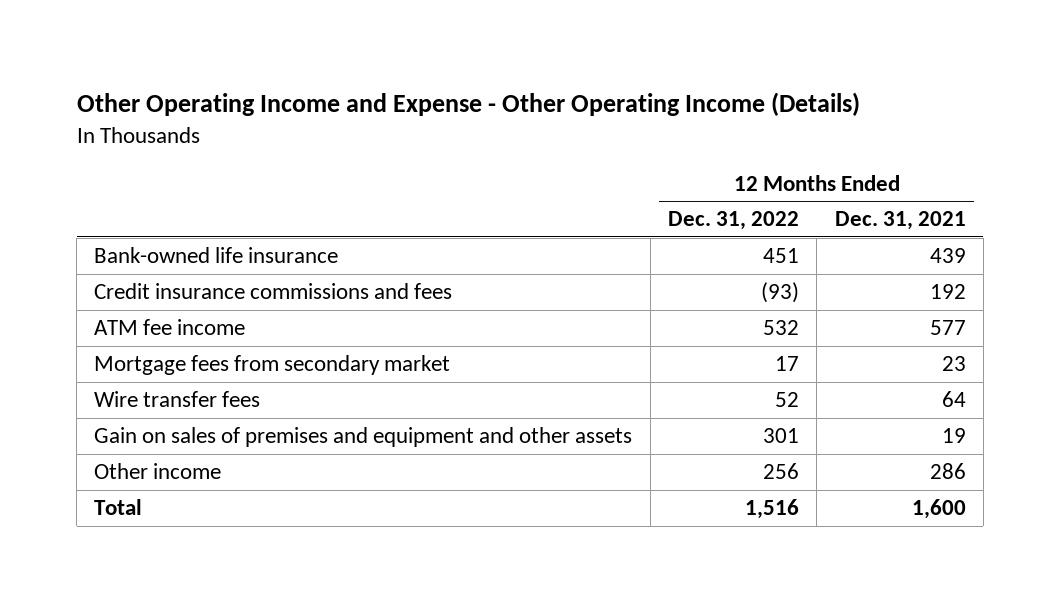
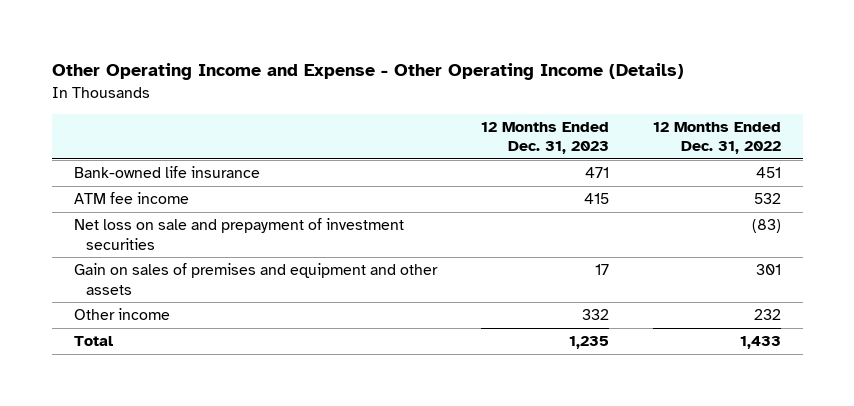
- | 12 Months Ended Dec. 31, 2022 | 12 Months Ended Dec. 31, 2021
+ | 12 Months Ended Dec. 31, 2023 | 12 Months Ended Dec. 31, 2022
- Credit insurance commissions and fees | (93) | 192
- Mortgage fees from secondary market | 17 | 23
- Wire transfer fees | 52 | 64
+ Net loss on sale and prepayment of investment securities | | (83)
- Other income | 256 | 286
- Total | 1,516 | 1,600
+ Other income | 332 | 232
+ Total | 1,235 | 1,433

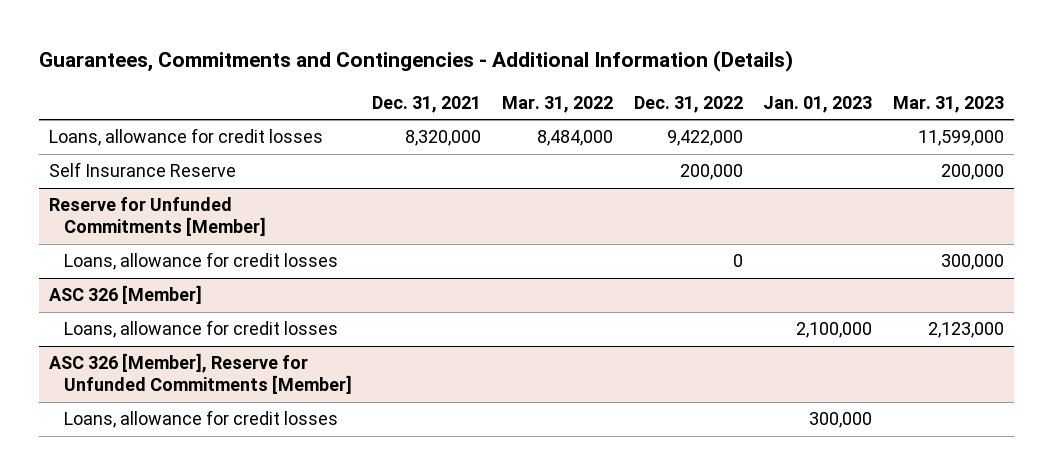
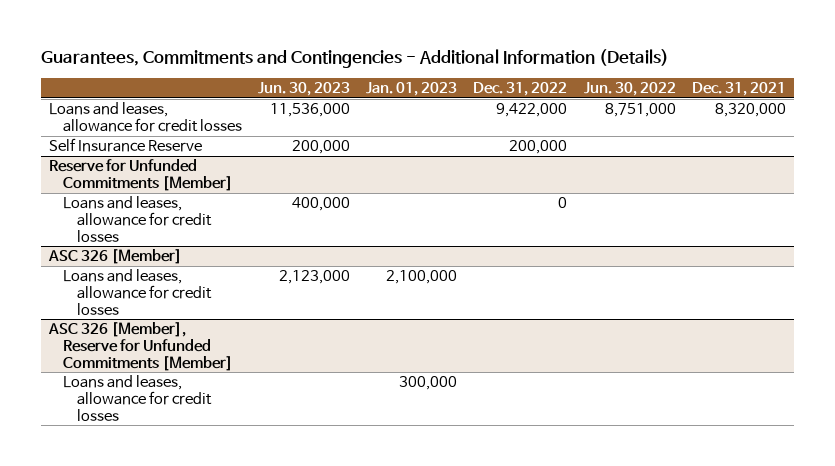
- | Dec. 31, 2021 | Mar. 31, 2022 | Dec. 31, 2022 | Jan. 01, 2023 | Mar. 31, 2023
+ | Jun. 30, 2023 | Jan. 01, 2023 | Dec. 31, 2022 | Jun. 30, 2022 | Dec. 31, 2021
- Loans, allowance for credit losses | 8,320,000 | 8,484,000 | 9,422,000 | | 11,599,000
+ Loans and leases, allowance for credit losses | 11,536,000 | | 9,422,000 | 8,751,000 | 8,320,000
@ Reserve for Unfunded Commitments [Member]
- Loans, allowance for credit losses | | | 0 | | 300,000
+ Loans and leases, allowance for credit losses | 400,000 | | 0 | |
@ ASC 326 [Member]
- Loans, allowance for credit losses | | | | 2,100,000 | 2,123,000
+ Loans and leases, allowance for credit losses | 2,123,000 | 2,100,000 | | |
@ ASC 326 [Member], Reserve for Unfunded Commitments [Member]
- Loans, allowance for credit losses | | | | 300,000 |
+ Loans and leases, allowance for credit losses | | 300,000 | | |

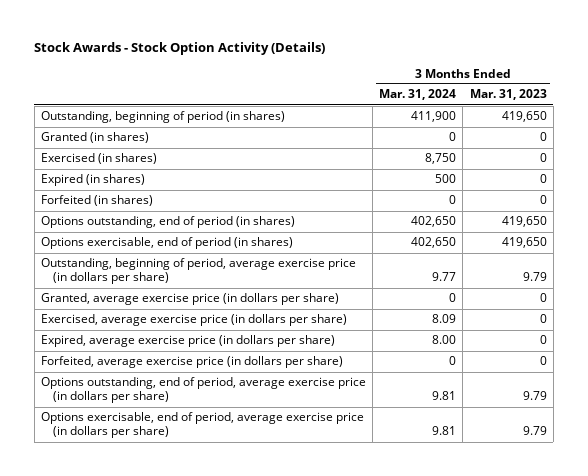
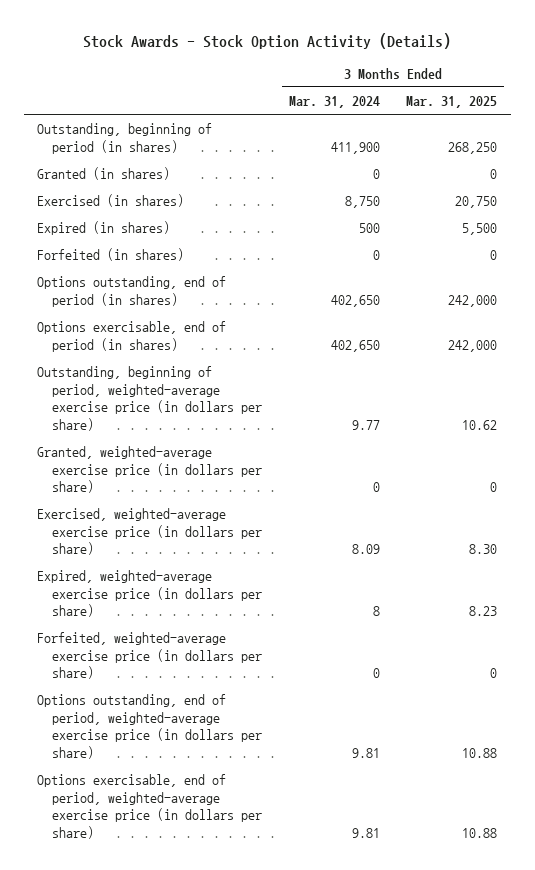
- | 3 Months Ended Mar. 31, 2024 | 3 Months Ended Mar. 31, 2023
+ | 3 Months Ended Mar. 31, 2024 | 3 Months Ended Mar. 31, 2025
- Outstanding, beginning of period, average exercise price (in dollars per share) | 9.77 | 9.79
- Granted, average exercise price (in dollars per share) | 0 | 0
- Exercised, average exercise price (in dollars per share) | 8.09 | 0
- Expired, average exercise price (in dollars per share) | 8.00 | 0
- Forfeited, average exercise price (in dollars per share) | 0 | 0
- Options outstanding, end of period, average exercise price (in dollars per share) | 9.81 | 9.79
- Options exercisable, end of period, average exercise price (in dollars per share) | 9.81 | 9.79
+ Outstanding, beginning of period, weighted-average exercise price (in dollars per share) | 9.77 | 10.62
+ Granted, weighted-average exercise price (in dollars per share) | 0 | 0
+ Exercised, weighted-average exercise price (in dollars per share) | 8.09 | 8.30
+ Expired, weighted-average exercise price (in dollars per share) | 8 | 8.23
+ Forfeited, weighted-average exercise price (in dollars per share) | 0 | 0
+ Options outstanding, end of period, weighted-average exercise price (in dollars per share) | 9.81 | 10.88
+ Options exercisable, end of period, weighted-average exercise price (in dollars per share) | 9.81 | 10.88

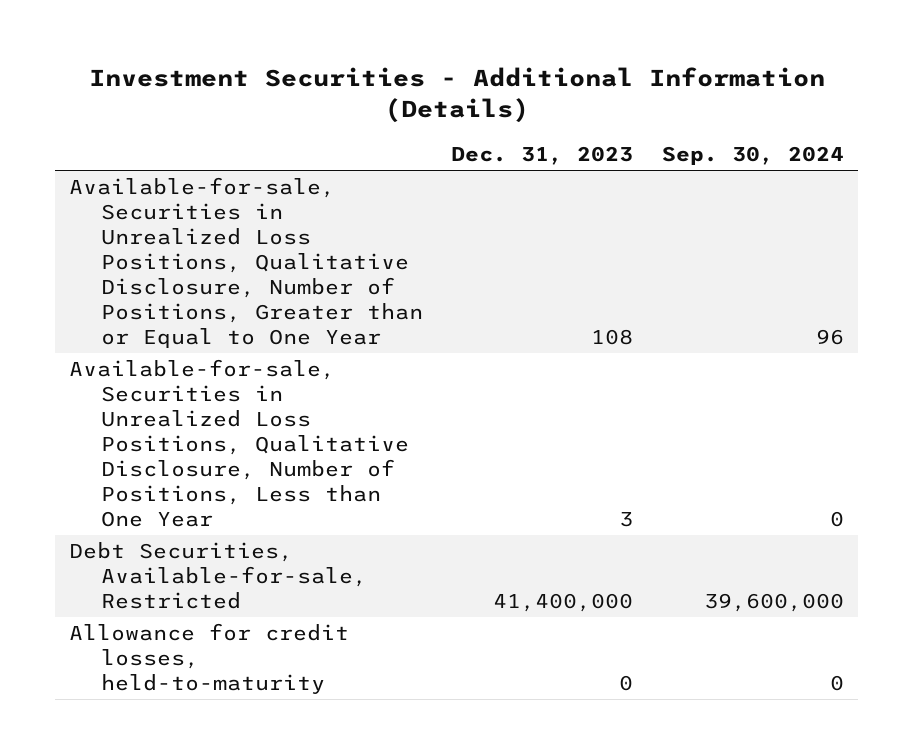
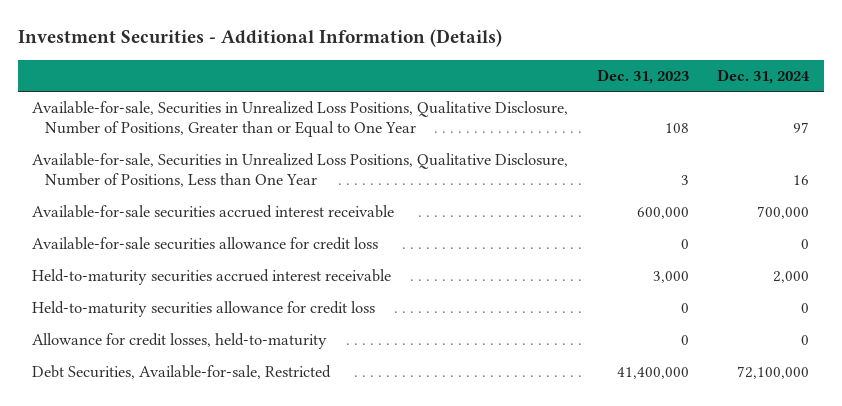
- | Dec. 31, 2023 | Sep. 30, 2024
+ | Dec. 31, 2023 | Dec. 31, 2024
+ Available-for-sale securities accrued interest receivable | 600,000 | 700,000
+ Available-for-sale securities allowance for credit loss | 0 | 0
+ Held-to-maturity securities accrued interest receivable | 3,000 | 2,000
+ Held-to-maturity securities allowance for credit loss | 0 | 0
moved down: Debt Securities, Available-for-sale, Restricted | 41,400,000 | 72,100,000

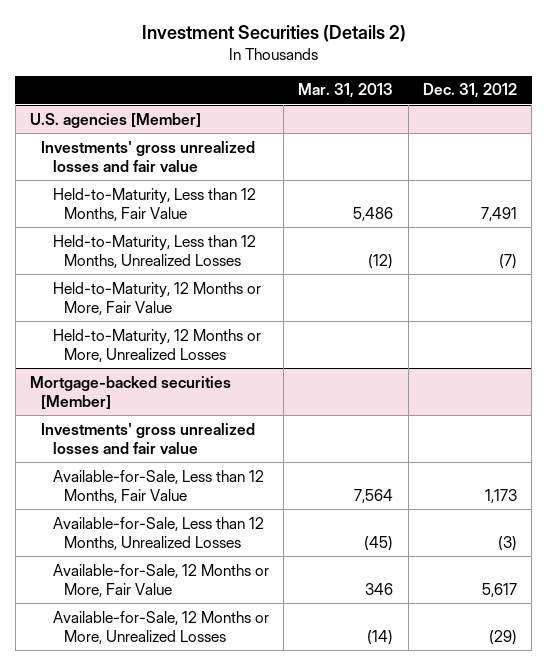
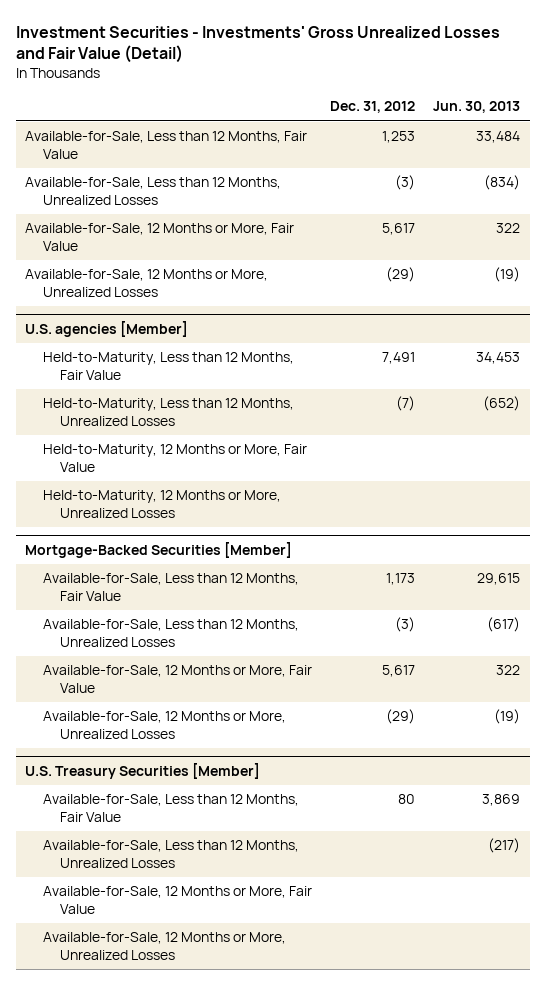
- Investment Securities (Details 2)
+ Investment Securities - Investments' Gross Unrealized Losses and Fair Value (Detail)
- | Mar. 31, 2013 | Dec. 31, 2012
+ | Dec. 31, 2012 | Jun. 30, 2013
+ Available-for-Sale, Less than 12 Months, Fair Value | 1,253 | 33,484
+ Available-for-Sale, Less than 12 Months, Unrealized Losses | (3) | (834)
+ Available-for-Sale, 12 Months or More, Fair Value | 5,617 | 322
+ Available-for-Sale, 12 Months or More, Unrealized Losses | (29) | (19)
@ U.S. agencies [Member]
- Investments' gross unrealized losses and fair value
- Mortgage-backed securities [Member]
- Investments' gross unrealized losses and fair value
+ Mortgage-Backed Securities [Member]
+ U.S. Treasury Securities [Member]
+ Available-for-Sale, Less than 12 Months, Fair Value | 80 | 3,869
+ Available-for-Sale, Less than 12 Months, Unrealized Losses | | (217)
+ Available-for-Sale, 12 Months or More, Fair Value
+ Available-for-Sale, 12 Months or More, Unrealized Losses

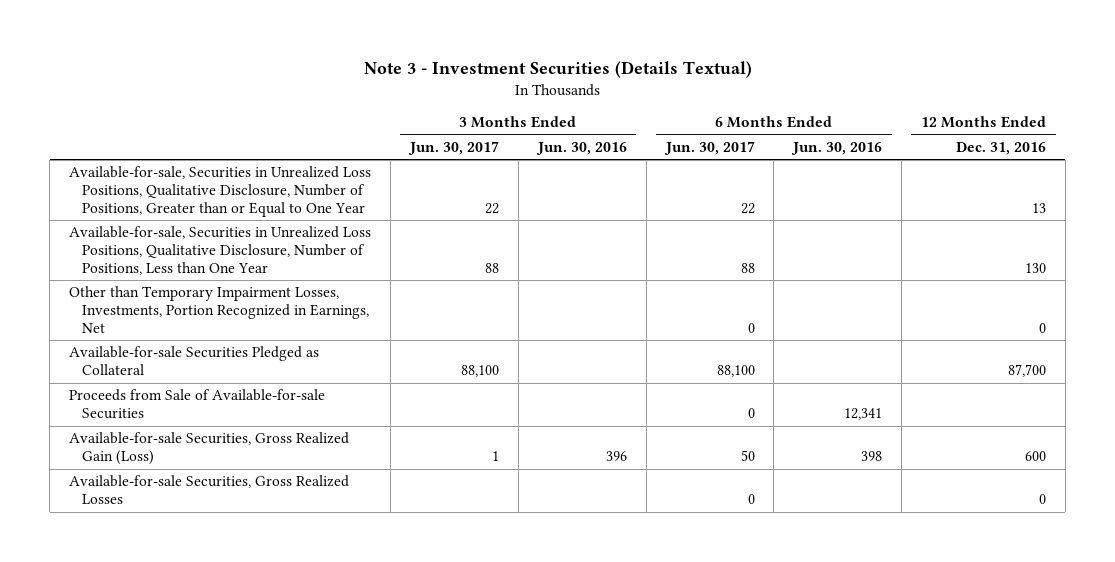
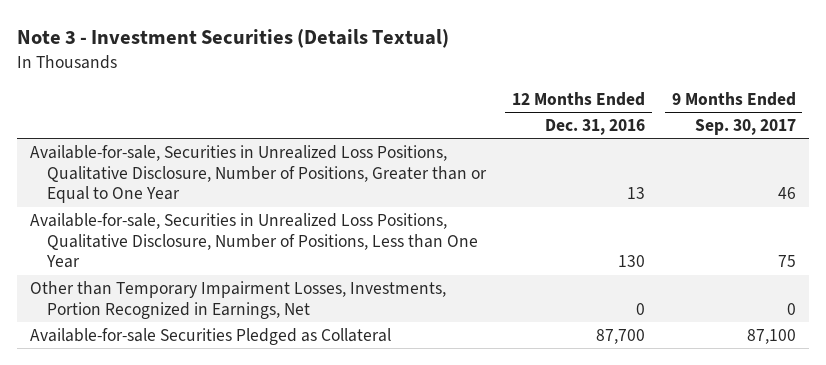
- | 3 Months Ended Jun. 30, 2017 | 3 Months Ended Jun. 30, 2016 | 6 Months Ended Jun. 30, 2017 | 6 Months Ended Jun. 30, 2016 | 12 Months Ended Dec. 31, 2016
+ | 12 Months Ended Dec. 31, 2016 | 9 Months Ended Sep. 30, 2017
- Proceeds from Sale of Available-for-sale Securities | | | 0 | 12,341 |
- Available-for-sale Securities, Gross Realized Gain (Loss) | 1 | 396 | 50 | 398 | 600
- Available-for-sale Securities, Gross Realized Losses | | | 0 | | 0

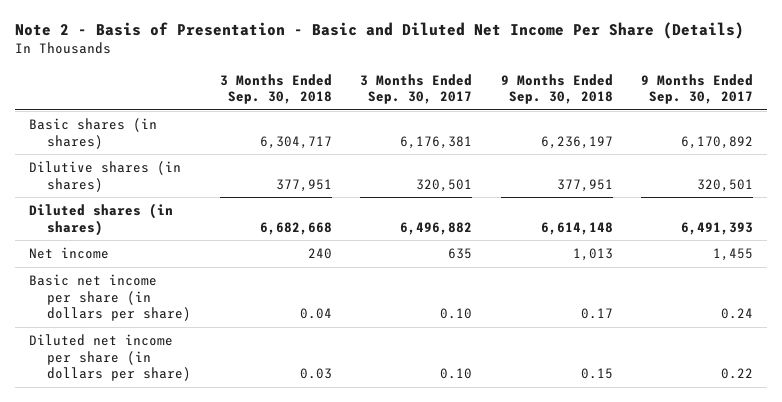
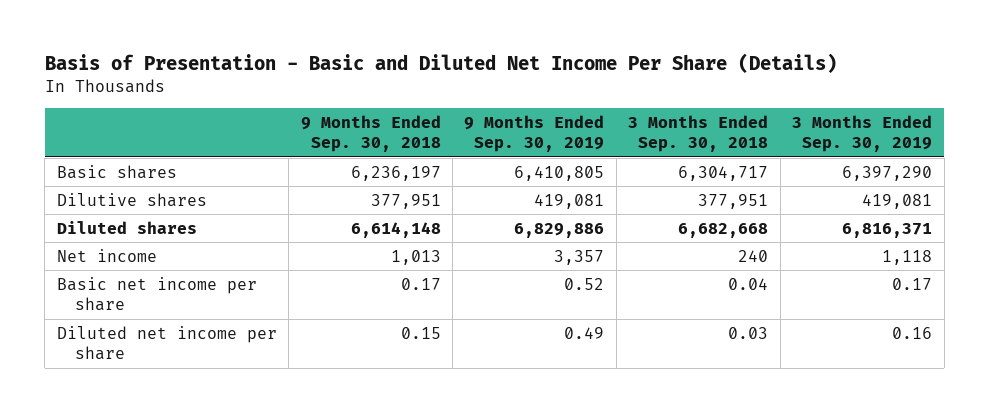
- Note 2 - Basis of Presentation - Basic and Diluted Net Income Per Share (Details)
+ Basis of Presentation - Basic and Diluted Net Income Per Share (Details)
- | 3 Months Ended Sep. 30, 2018 | 3 Months Ended Sep. 30, 2017 | 9 Months Ended Sep. 30, 2018 | 9 Months Ended Sep. 30, 2017
+ | 9 Months Ended Sep. 30, 2018 | 9 Months Ended Sep. 30, 2019 | 3 Months Ended Sep. 30, 2018 | 3 Months Ended Sep. 30, 2019
- Basic shares (in shares) | 6,304,717 | 6,176,381 | 6,236,197 | 6,170,892
- Dilutive shares (in shares) | 377,951 | 320,501 | 377,951 | 320,501
- Diluted shares (in shares) | 6,682,668 | 6,496,882 | 6,614,148 | 6,491,393
+ Basic shares | 6,236,197 | 6,410,805 | 6,304,717 | 6,397,290
+ Dilutive shares | 377,951 | 419,081 | 377,951 | 419,081
+ Diluted shares | 6,614,148 | 6,829,886 | 6,682,668 | 6,816,371
- Basic net income per share (in dollars per share) | 0.04 | 0.10 | 0.17 | 0.24
- Diluted net income per share (in dollars per share) | 0.03 | 0.10 | 0.15 | 0.22
+ Basic net income per share | 0.17 | 0.52 | 0.04 | 0.17
+ Diluted net income per share | 0.15 | 0.49 | 0.03 | 0.16

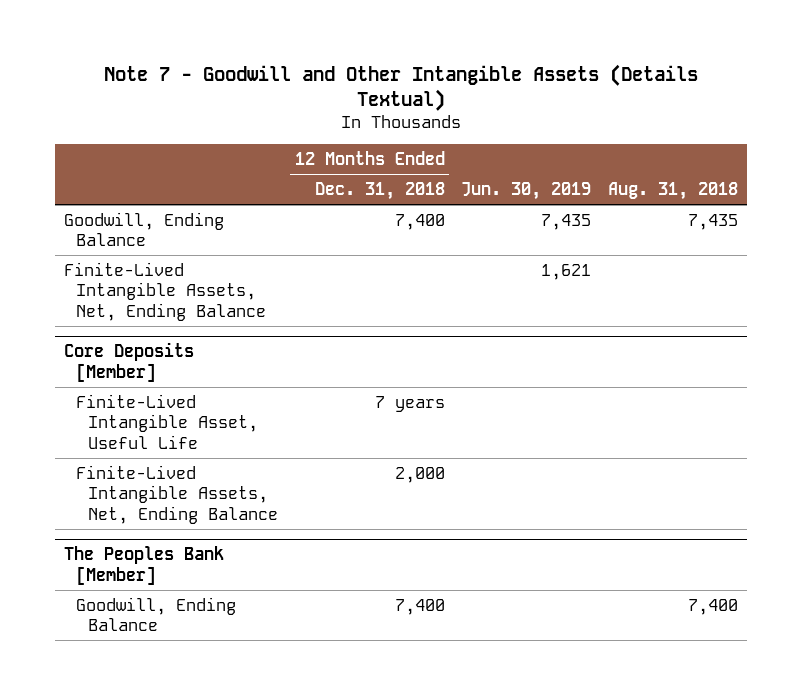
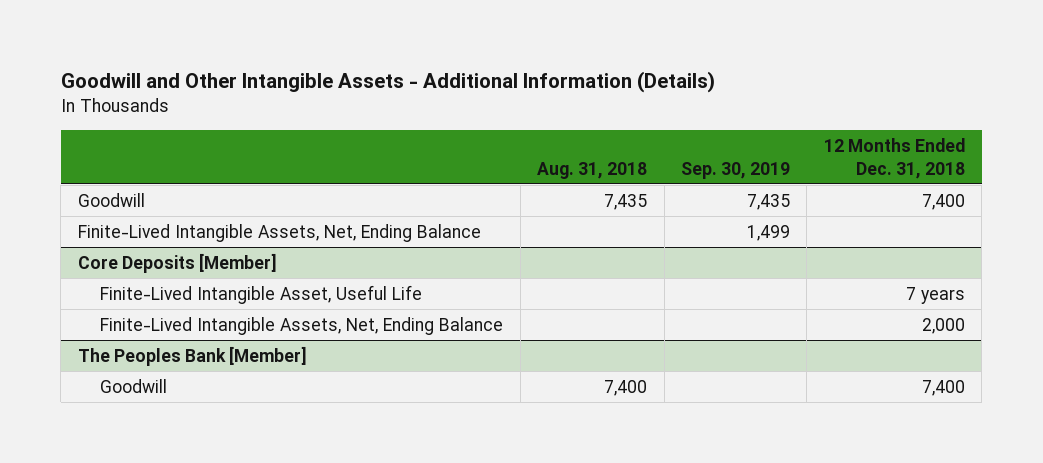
- Note 7 - Goodwill and Other Intangible Assets (Details Textual)
+ Goodwill and Other Intangible Assets - Additional Information (Details)
- | 12 Months Ended Dec. 31, 2018 | Jun. 30, 2019 | Aug. 31, 2018
+ | Aug. 31, 2018 | Sep. 30, 2019 | 12 Months Ended Dec. 31, 2018
- Goodwill, Ending Balance | 7,400 | 7,435 | 7,435
+ Goodwill | 7,435 | 7,435 | 7,400
@ The Peoples Bank [Member]
- Goodwill, Ending Balance | 7,400 | | 7,400
+ Goodwill | 7,400 | | 7,400

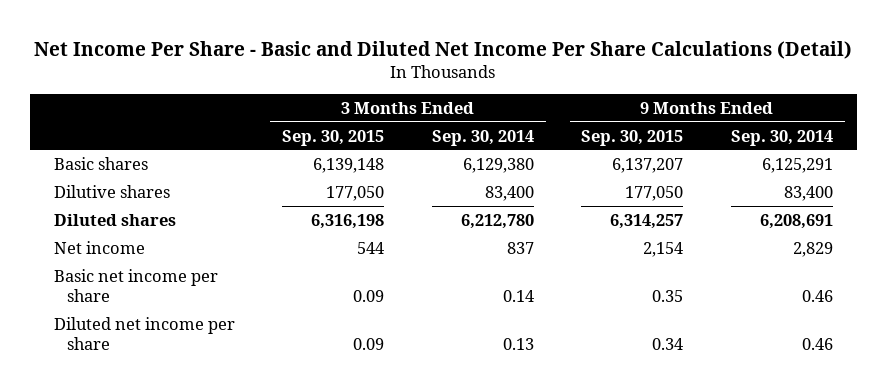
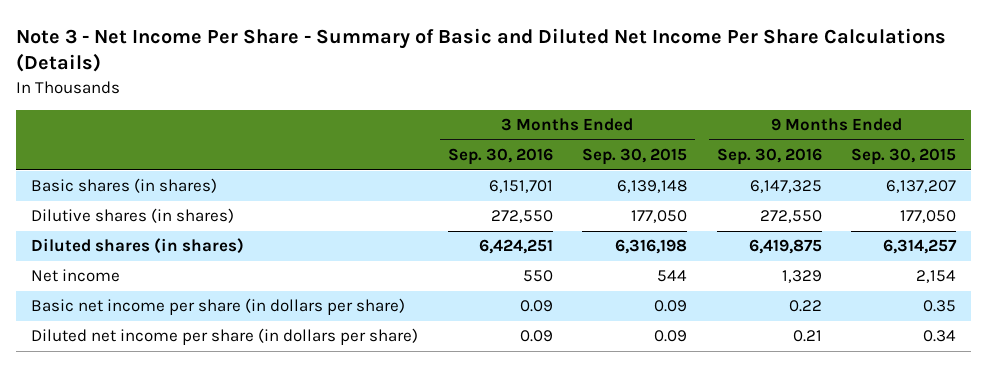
- Net Income Per Share - Basic and Diluted Net Income Per Share Calculations (Detail)
+ Note 3 - Net Income Per Share - Summary of Basic and Diluted Net Income Per Share Calculations (Details)
- | 3 Months Ended Sep. 30, 2015 | 3 Months Ended Sep. 30, 2014 | 9 Months Ended Sep. 30, 2015 | 9 Months Ended Sep. 30, 2014
+ | 3 Months Ended Sep. 30, 2016 | 3 Months Ended Sep. 30, 2015 | 9 Months Ended Sep. 30, 2016 | 9 Months Ended Sep. 30, 2015
- Basic shares | 6,139,148 | 6,129,380 | 6,137,207 | 6,125,291
- Dilutive shares | 177,050 | 83,400 | 177,050 | 83,400
- Diluted shares | 6,316,198 | 6,212,780 | 6,314,257 | 6,208,691
+ Basic shares (in shares) | 6,151,701 | 6,139,148 | 6,147,325 | 6,137,207
+ Dilutive shares (in shares) | 272,550 | 177,050 | 272,550 | 177,050
+ Diluted shares (in shares) | 6,424,251 | 6,316,198 | 6,419,875 | 6,314,257
- Basic net income per share | 0.09 | 0.14 | 0.35 | 0.46
- Diluted net income per share | 0.09 | 0.13 | 0.34 | 0.46
+ Basic net income per share (in dollars per share) | 0.09 | 0.09 | 0.22 | 0.35
+ Diluted net income per share (in dollars per share) | 0.09 | 0.09 | 0.21 | 0.34

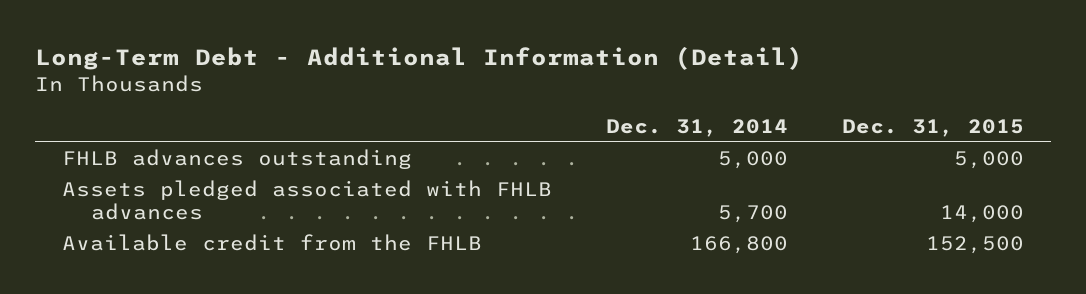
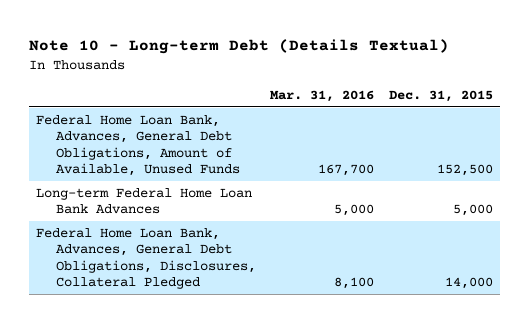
- Long-Term Debt - Additional Information (Detail)
+ Note 10 - Long-term Debt (Details Textual)
- | Dec. 31, 2014 | Dec. 31, 2015
+ | Mar. 31, 2016 | Dec. 31, 2015
- FHLB advances outstanding | 5,000 | 5,000
- Assets pledged associated with FHLB advances | 5,700 | 14,000
- Available credit from the FHLB | 166,800 | 152,500
+ Federal Home Loan Bank, Advances, General Debt Obligations, Amount of Available, Unused Funds | 167,700 | 152,500
+ Long-term Federal Home Loan Bank Advances | 5,000 | 5,000
+ Federal Home Loan Bank, Advances, General Debt Obligations, Disclosures, Collateral Pledged | 8,100 | 14,000

